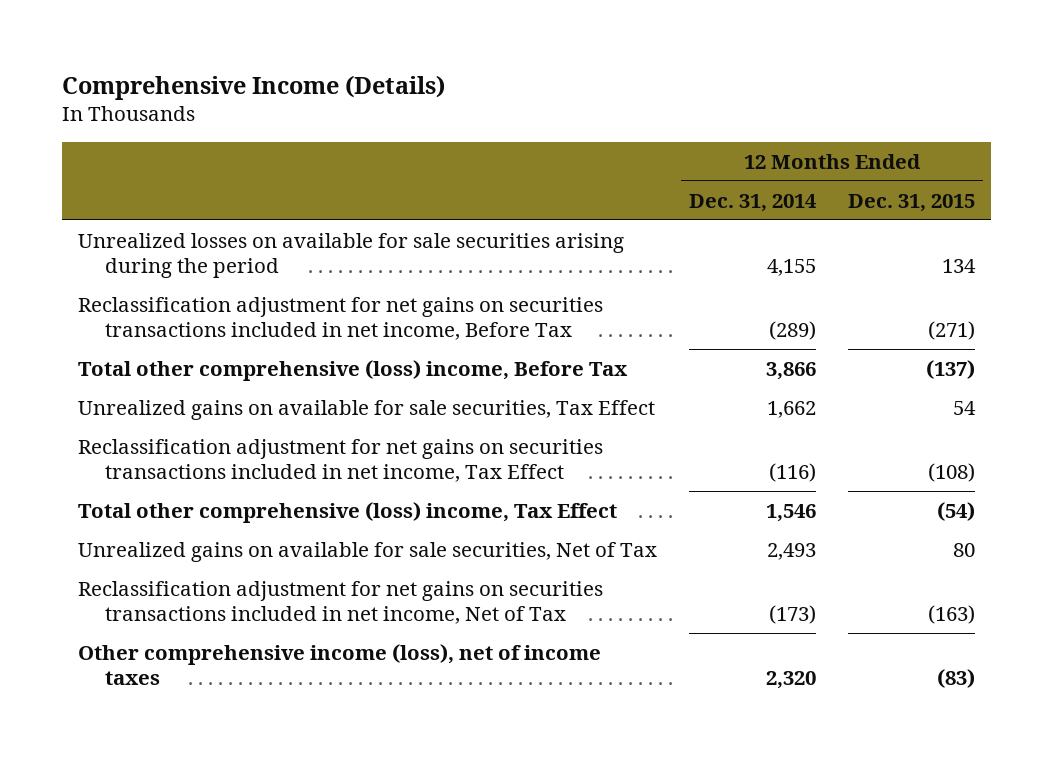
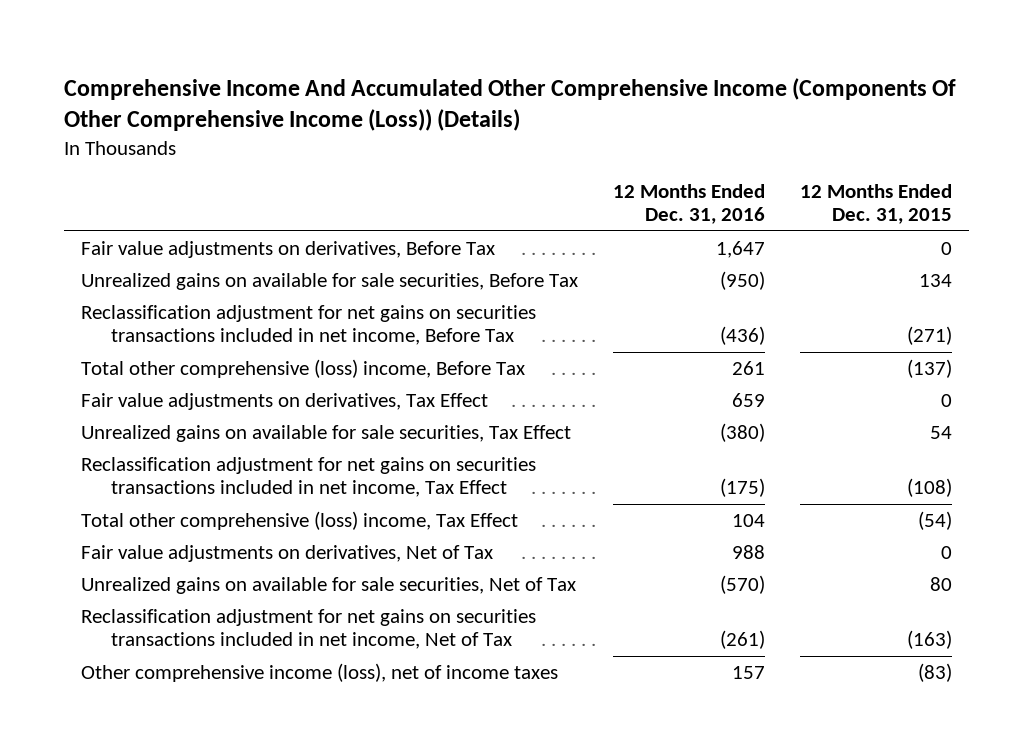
- Comprehensive Income (Details)
+ Comprehensive Income And Accumulated Other Comprehensive Income (Components Of Other Comprehensive Income (Loss)) (Details)
- | 12 Months Ended Dec. 31, 2014 | 12 Months Ended Dec. 31, 2015
+ | 12 Months Ended Dec. 31, 2016 | 12 Months Ended Dec. 31, 2015
- Unrealized losses on available for sale securities arising during the period | 4,155 | 134
+ Fair value adjustments on derivatives, Before Tax | 1,647 | 0
+ Unrealized gains on available for sale securities, Before Tax | (950) | 134
+ Fair value adjustments on derivatives, Tax Effect | 659 | 0
+ Fair value adjustments on derivatives, Net of Tax | 988 | 0

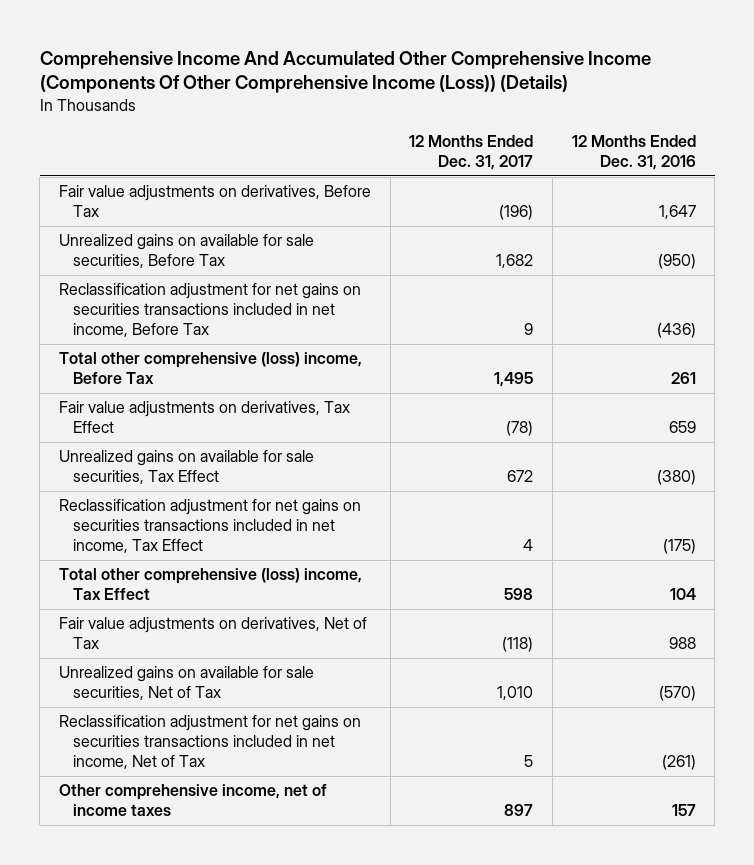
- | 12 Months Ended Dec. 31, 2016 | 12 Months Ended Dec. 31, 2015
+ | 12 Months Ended Dec. 31, 2017 | 12 Months Ended Dec. 31, 2016
- Other comprehensive income (loss), net of income taxes | 157 | (83)
+ Other comprehensive income, net of income taxes | 897 | 157

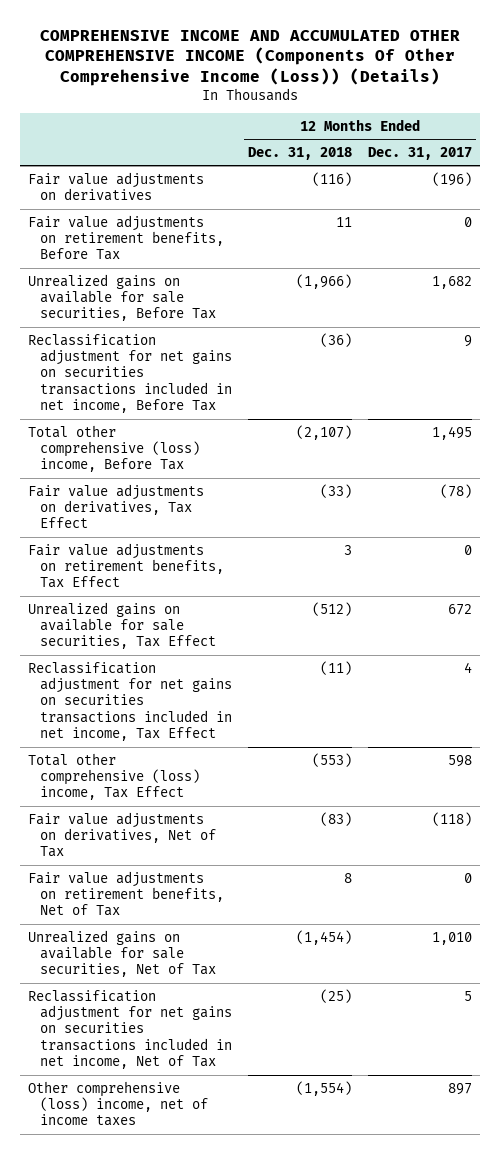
- Comprehensive Income And Accumulated Other Comprehensive Income (Components Of Other Comprehensive Income (Loss)) (Details)
+ COMPREHENSIVE INCOME AND ACCUMULATED OTHER COMPREHENSIVE INCOME (Components Of Other Comprehensive Income (Loss)) (Details)
- | 12 Months Ended Dec. 31, 2017 | 12 Months Ended Dec. 31, 2016
+ | 12 Months Ended Dec. 31, 2018 | 12 Months Ended Dec. 31, 2017
- Fair value adjustments on derivatives, Before Tax | (196) | 1,647
+ Fair value adjustments on derivatives | (116) | (196)
+ Fair value adjustments on retirement benefits, Before Tax | 11 | 0
+ Fair value adjustments on retirement benefits, Tax Effect | 3 | 0
+ Fair value adjustments on retirement benefits, Net of Tax | 8 | 0
- Other comprehensive income, net of income taxes | 897 | 157
+ Other comprehensive (loss) income, net of income taxes | (1,554) | 897

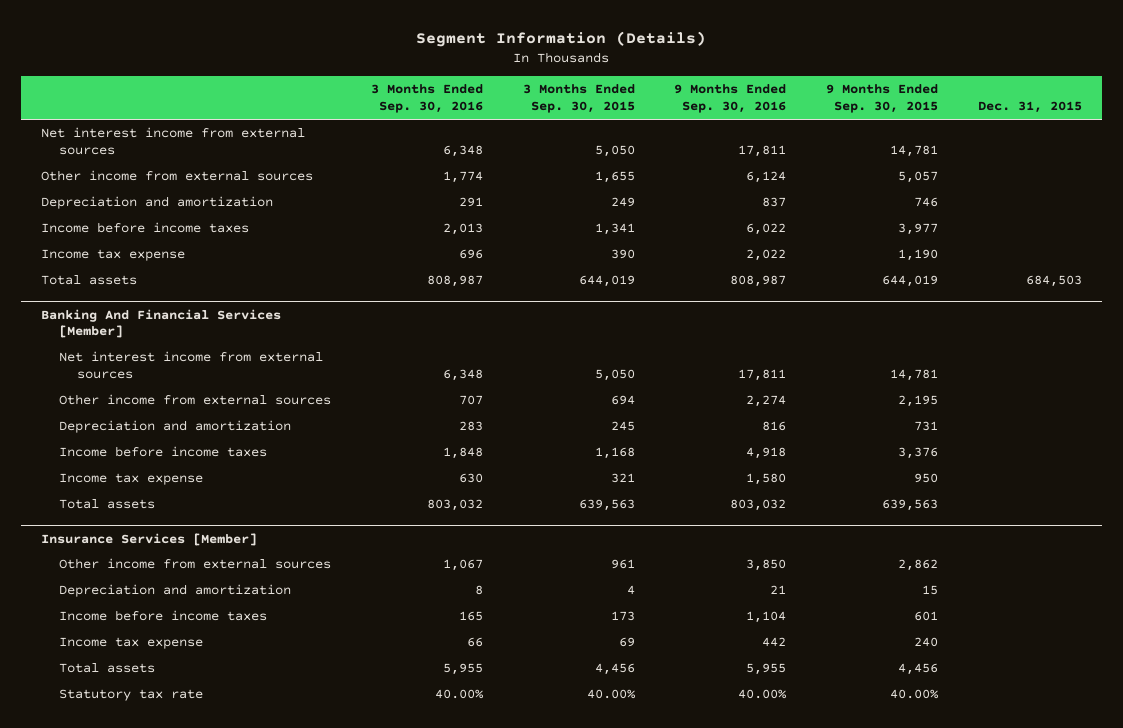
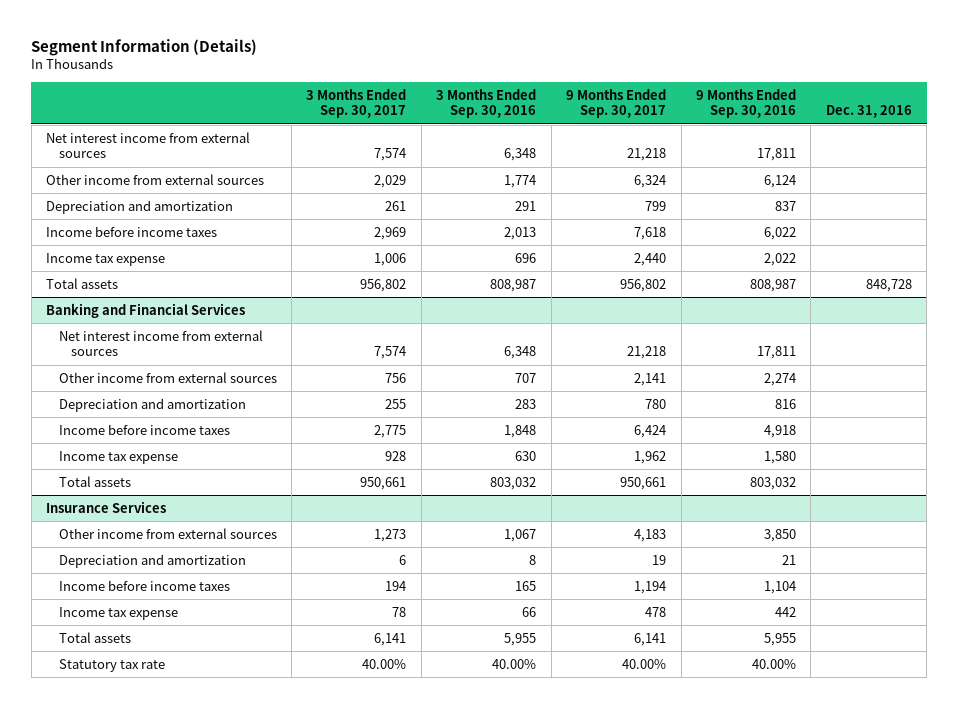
- | 3 Months Ended Sep. 30, 2016 | 3 Months Ended Sep. 30, 2015 | 9 Months Ended Sep. 30, 2016 | 9 Months Ended Sep. 30, 2015 | Dec. 31, 2015
+ | 3 Months Ended Sep. 30, 2017 | 3 Months Ended Sep. 30, 2016 | 9 Months Ended Sep. 30, 2017 | 9 Months Ended Sep. 30, 2016 | Dec. 31, 2016
- Banking And Financial Services [Member]
+ Banking and Financial Services
- Insurance Services [Member]
+ Insurance Services

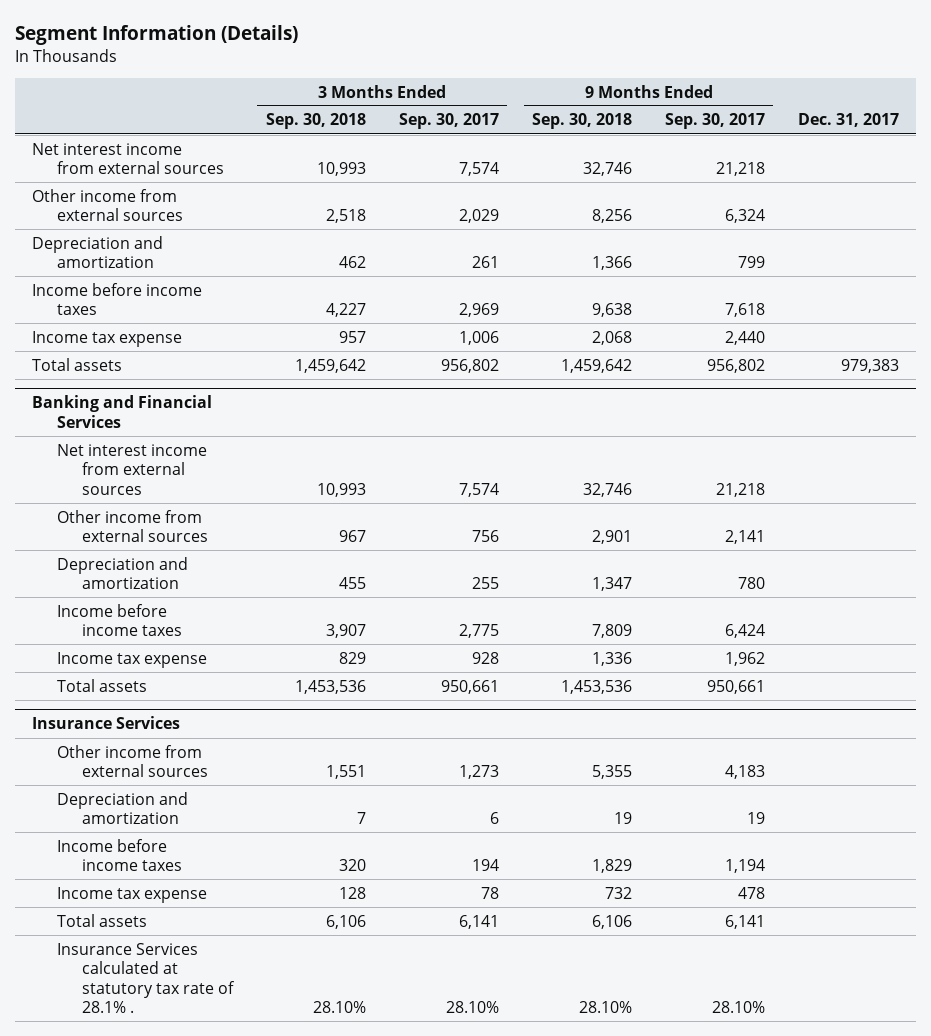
- | 3 Months Ended Sep. 30, 2017 | 3 Months Ended Sep. 30, 2016 | 9 Months Ended Sep. 30, 2017 | 9 Months Ended Sep. 30, 2016 | Dec. 31, 2016
+ | 3 Months Ended Sep. 30, 2018 | 3 Months Ended Sep. 30, 2017 | 9 Months Ended Sep. 30, 2018 | 9 Months Ended Sep. 30, 2017 | Dec. 31, 2017
@ Insurance Services
- Statutory tax rate | 40.00% | 40.00% | 40.00% | 40.00% |
+ Insurance Services calculated at statutory tax rate of 28.1% . | 28.10% | 28.10% | 28.10% | 28.10% |

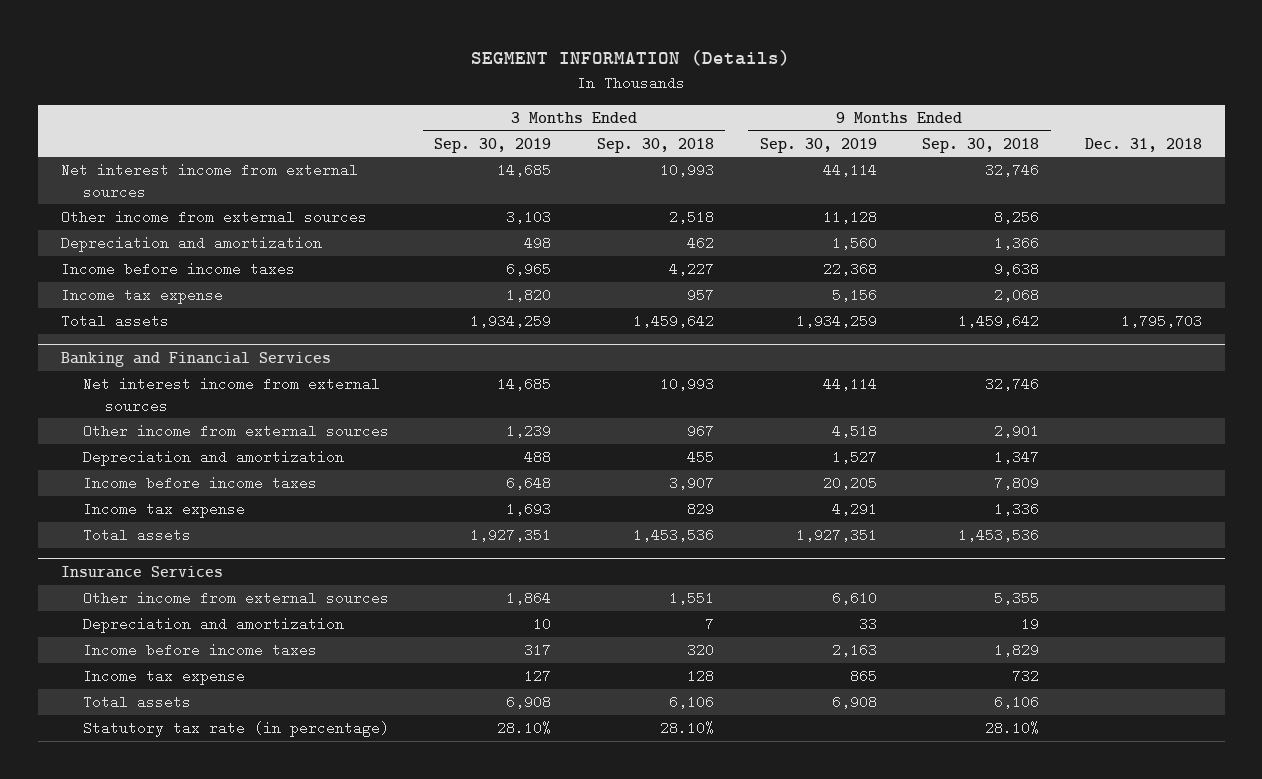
- Segment Information (Details)
+ SEGMENT INFORMATION (Details)
- | 3 Months Ended Sep. 30, 2018 | 3 Months Ended Sep. 30, 2017 | 9 Months Ended Sep. 30, 2018 | 9 Months Ended Sep. 30, 2017 | Dec. 31, 2017
+ | 3 Months Ended Sep. 30, 2019 | 3 Months Ended Sep. 30, 2018 | 9 Months Ended Sep. 30, 2019 | 9 Months Ended Sep. 30, 2018 | Dec. 31, 2018
@ Insurance Services
- Insurance Services calculated at statutory tax rate of 28.1% . | 28.10% | 28.10% | 28.10% | 28.10% |
+ Statutory tax rate (in percentage) | 28.10% | 28.10% | | 28.10% |

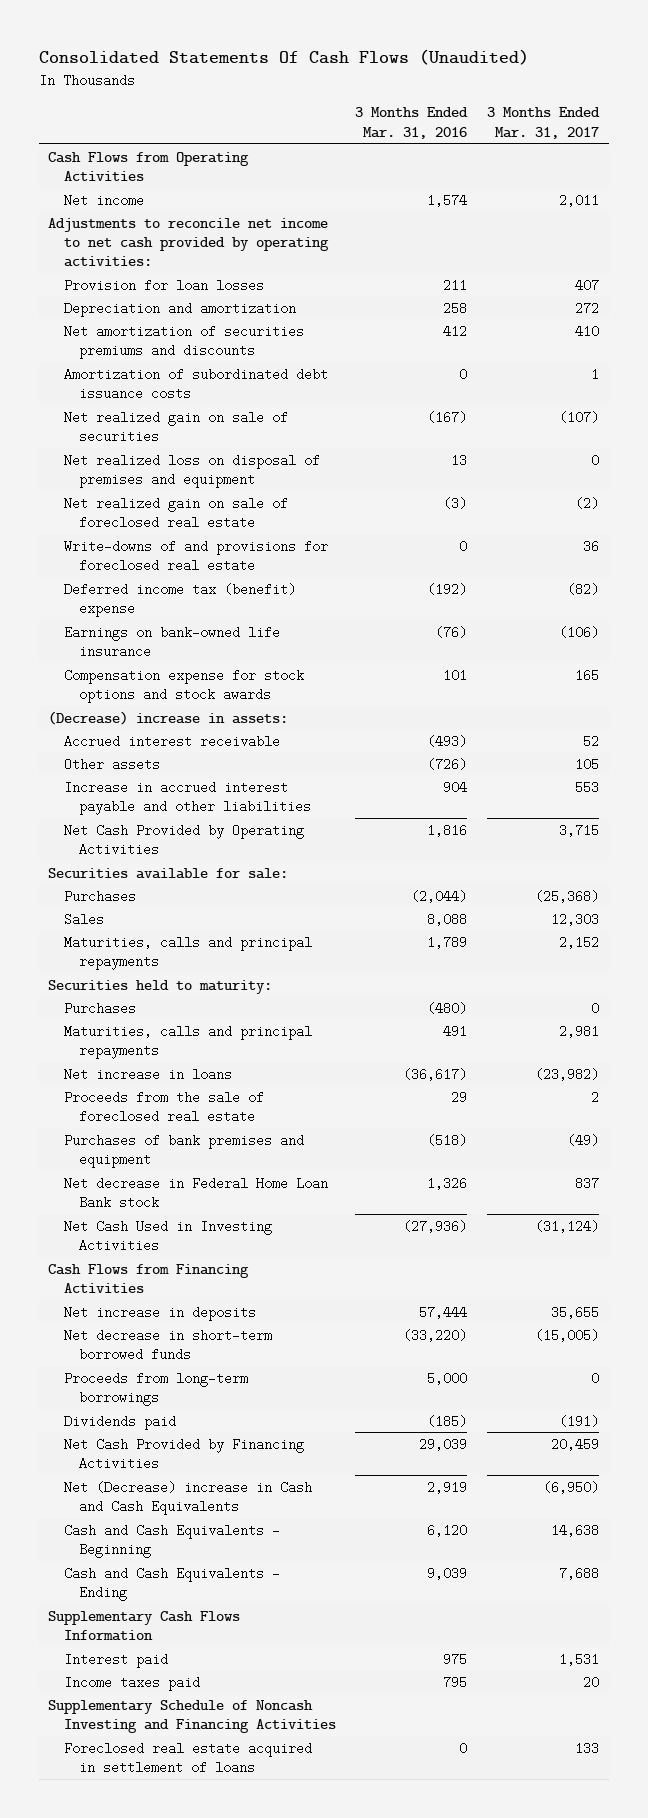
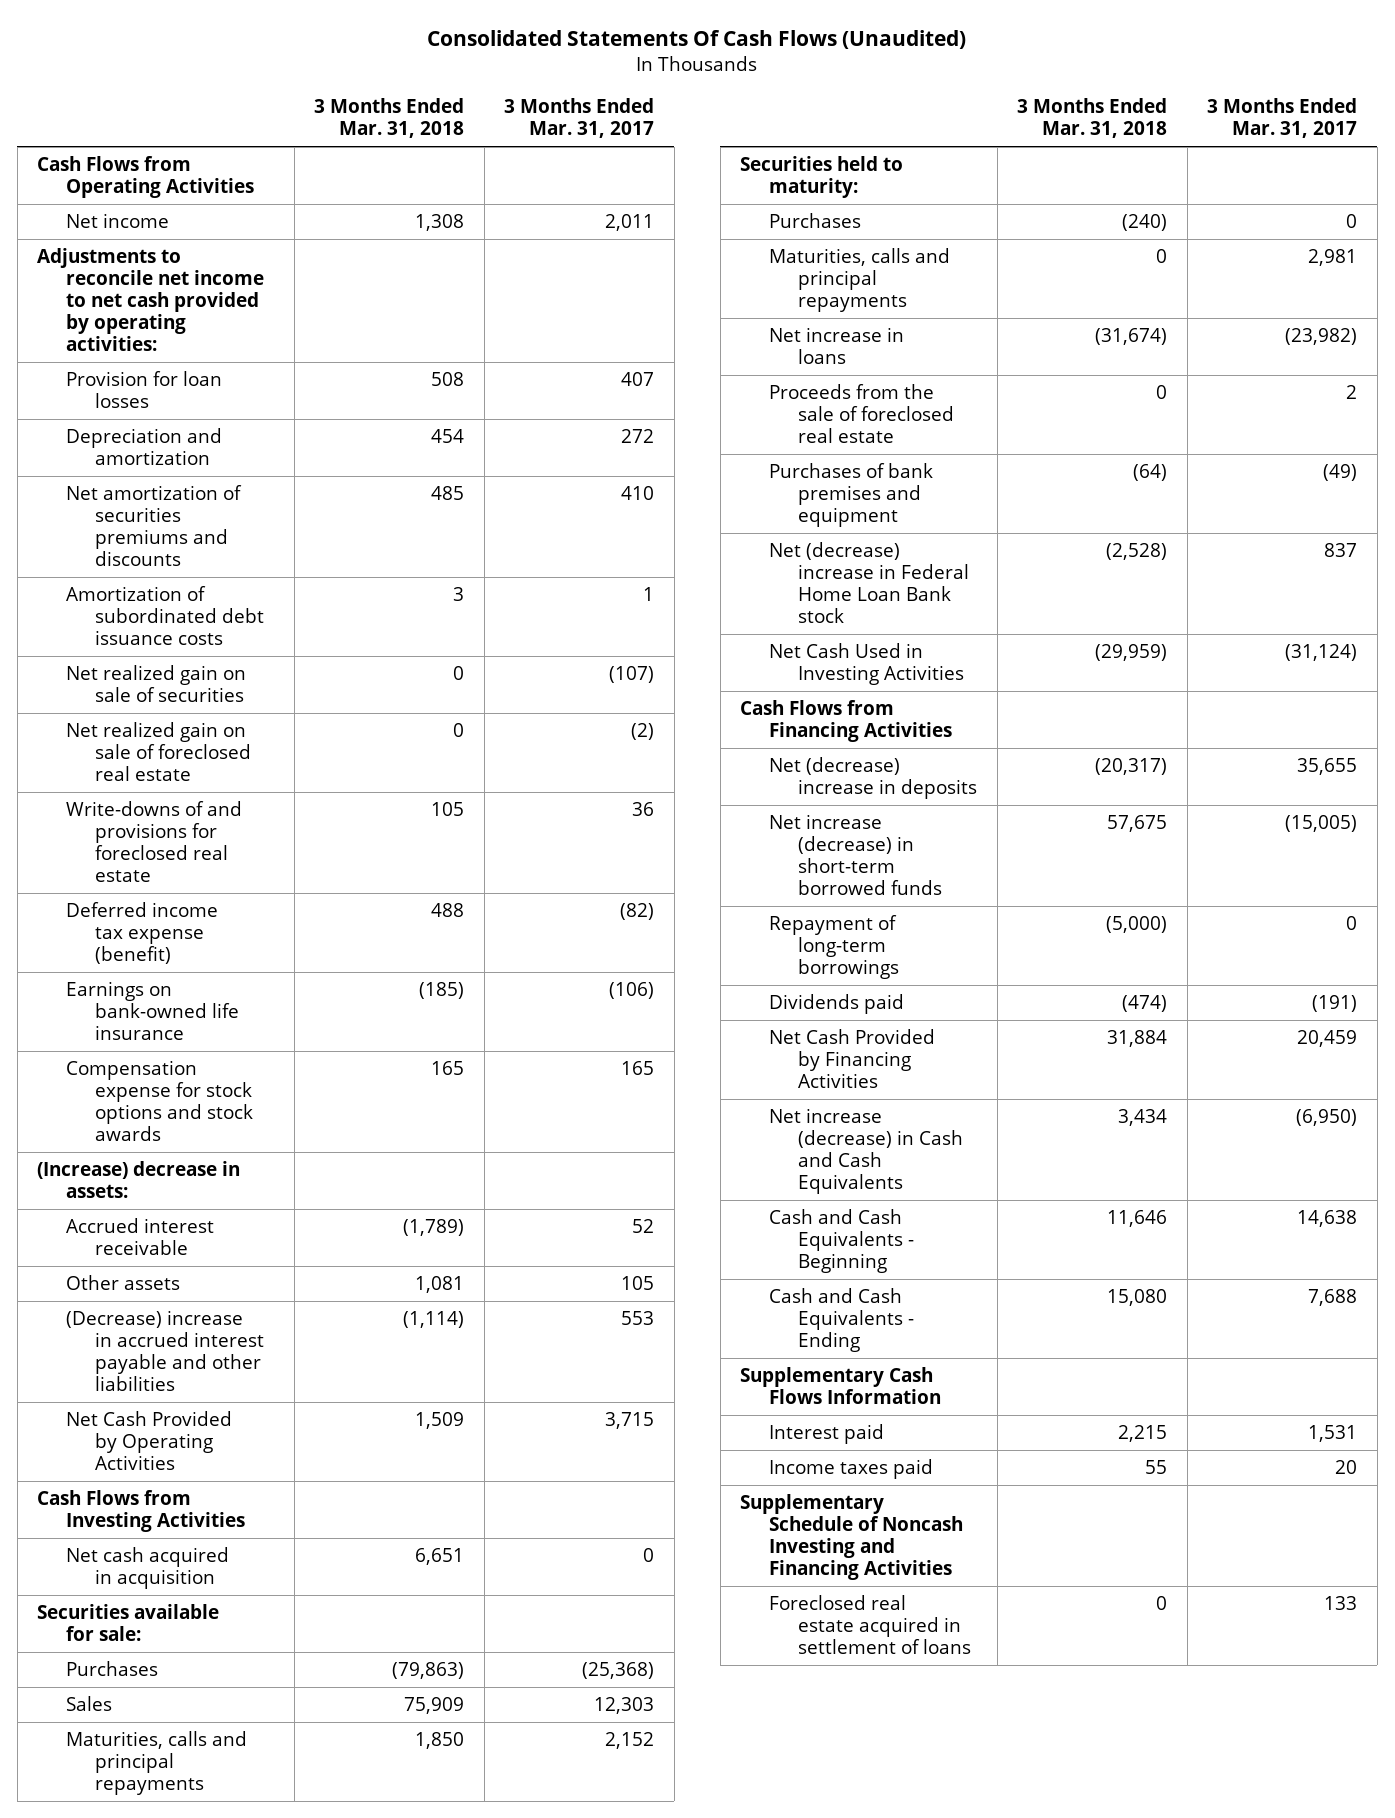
- | 3 Months Ended Mar. 31, 2016 | 3 Months Ended Mar. 31, 2017
+ | 3 Months Ended Mar. 31, 2018 | 3 Months Ended Mar. 31, 2017
- Net realized loss on disposal of premises and equipment | 13 | 0
- Deferred income tax (benefit) expense | (192) | (82)
+ Deferred income tax expense (benefit) | 488 | (82)
- (Decrease) increase in assets:
+ (Increase) decrease in assets:
- Increase in accrued interest payable and other liabilities | 904 | 553
+ (Decrease) increase in accrued interest payable and other liabilities | (1,114) | 553
+ Cash Flows from Investing Activities
+ Net cash acquired in acquisition | 6,651 | 0
- Net decrease in Federal Home Loan Bank stock | 1,326 | 837
+ Net (decrease) increase in Federal Home Loan Bank stock | (2,528) | 837
- Net increase in deposits | 57,444 | 35,655
- Net decrease in short-term borrowed funds | (33,220) | (15,005)
- Proceeds from long-term borrowings | 5,000 | 0
+ Net (decrease) increase in deposits | (20,317) | 35,655
+ Net increase (decrease) in short-term borrowed funds | 57,675 | (15,005)
+ Repayment of long-term borrowings | (5,000) | 0
- Net (Decrease) increase in Cash and Cash Equivalents | 2,919 | (6,950)
+ Net increase (decrease) in Cash and Cash Equivalents | 3,434 | (6,950)

